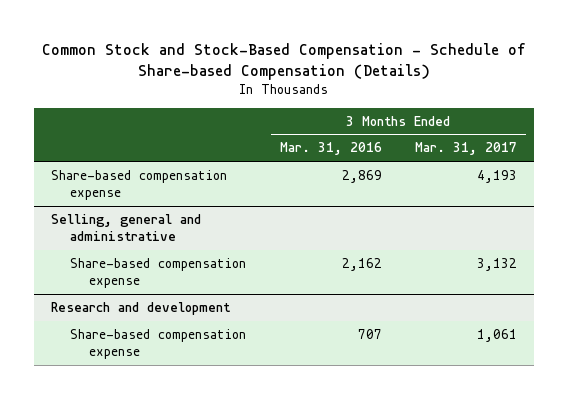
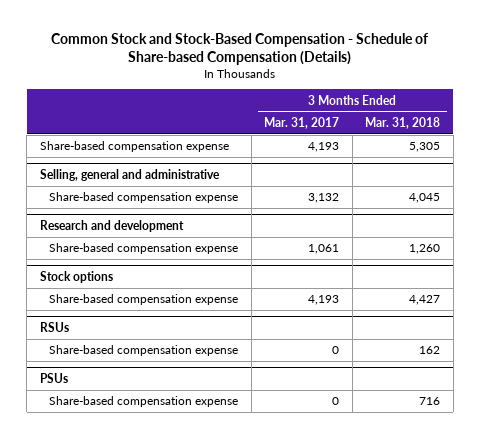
- | 3 Months Ended Mar. 31, 2016 | 3 Months Ended Mar. 31, 2017
+ | 3 Months Ended Mar. 31, 2017 | 3 Months Ended Mar. 31, 2018
+ Stock options
+ Share-based compensation expense | 4,193 | 4,427
+ RSUs
+ Share-based compensation expense | 0 | 162
+ PSUs
+ Share-based compensation expense | 0 | 716

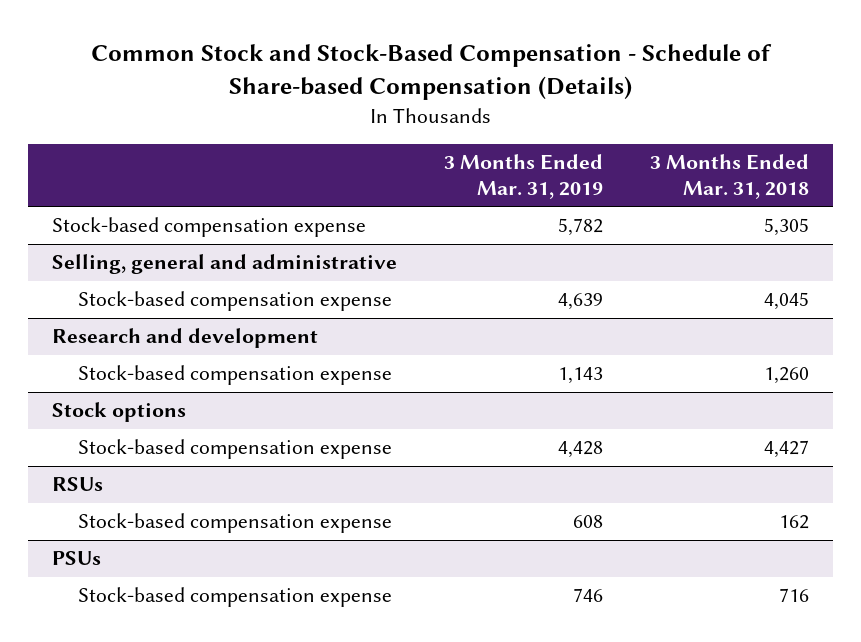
- | 3 Months Ended Mar. 31, 2017 | 3 Months Ended Mar. 31, 2018
+ | 3 Months Ended Mar. 31, 2019 | 3 Months Ended Mar. 31, 2018
- Share-based compensation expense | 4,193 | 5,305
+ Stock-based compensation expense | 5,782 | 5,305
@ Selling, general and administrative
- Share-based compensation expense | 3,132 | 4,045
+ Stock-based compensation expense | 4,639 | 4,045
@ Research and development
- Share-based compensation expense | 1,061 | 1,260
+ Stock-based compensation expense | 1,143 | 1,260
@ Stock options
- Share-based compensation expense | 4,193 | 4,427
+ Stock-based compensation expense | 4,428 | 4,427
@ RSUs
- Share-based compensation expense | 0 | 162
+ Stock-based compensation expense | 608 | 162
@ PSUs
- Share-based compensation expense | 0 | 716
+ Stock-based compensation expense | 746 | 716

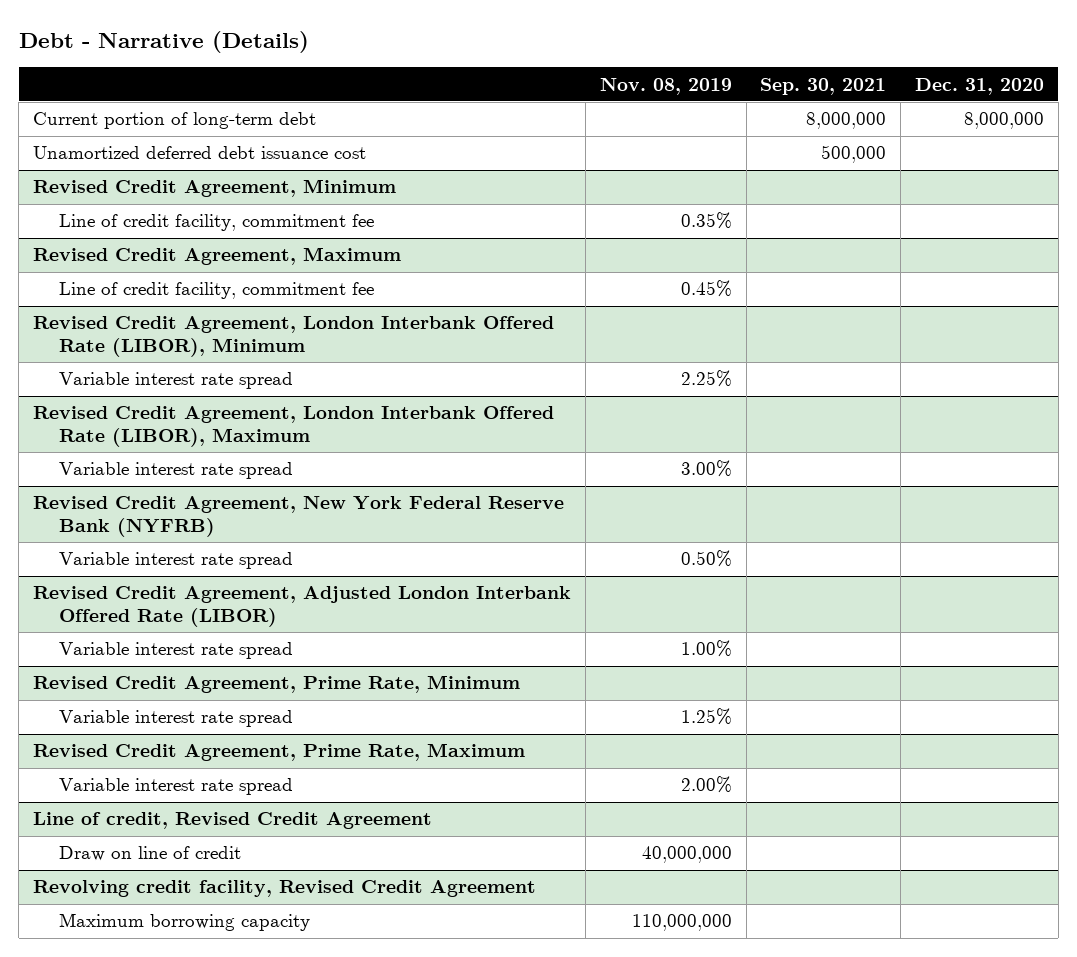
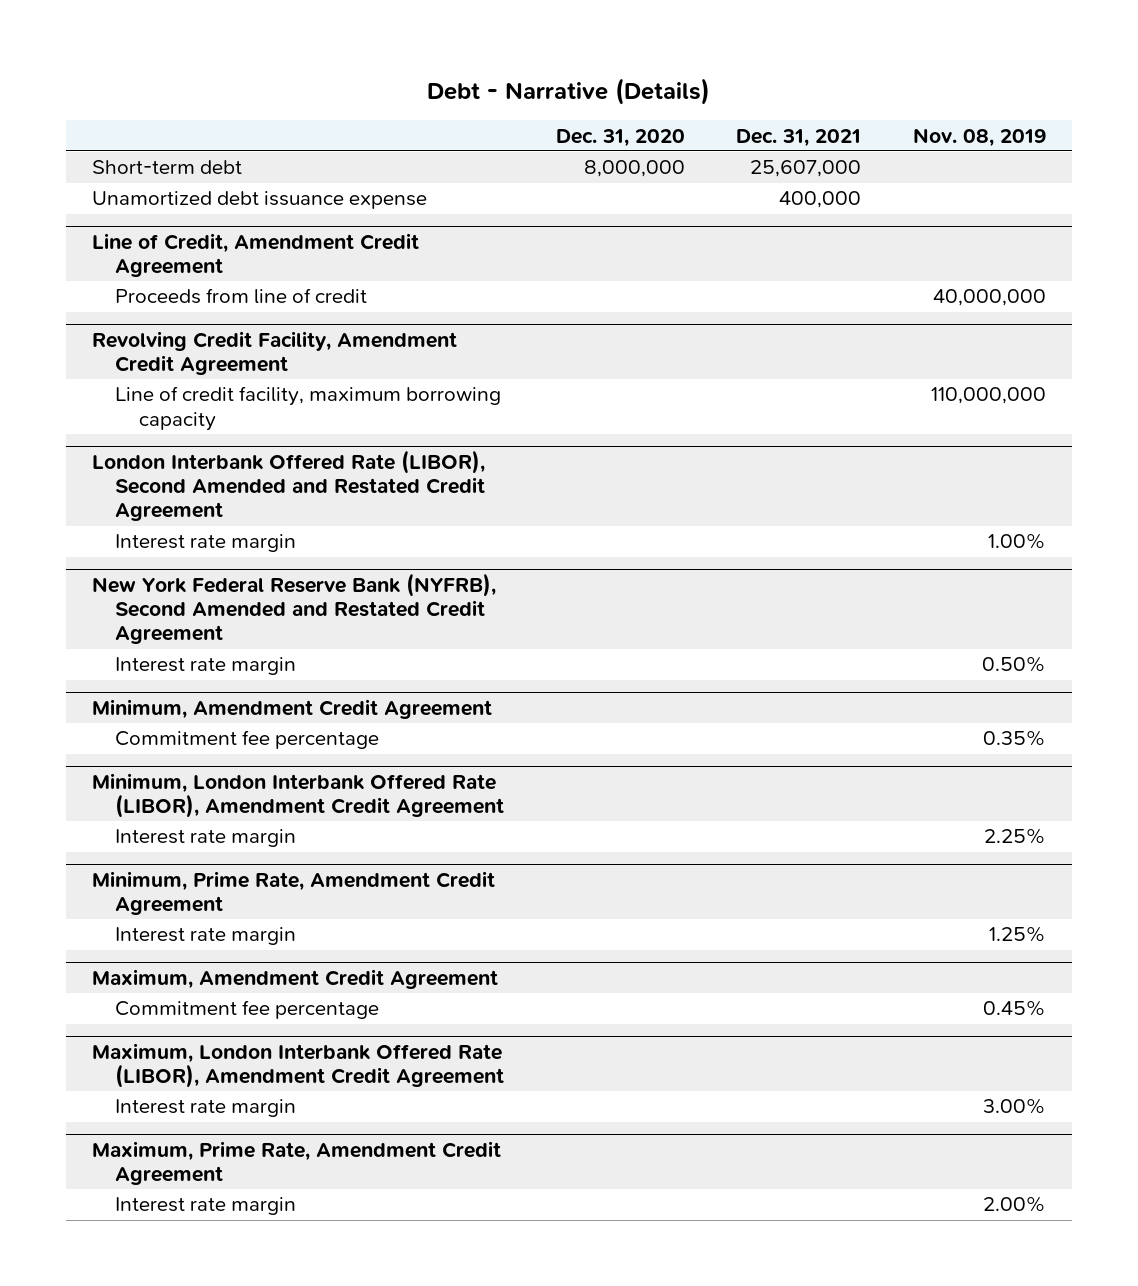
- | Nov. 08, 2019 | Sep. 30, 2021 | Dec. 31, 2020
+ | Dec. 31, 2020 | Dec. 31, 2021 | Nov. 08, 2019
- Current portion of long-term debt | | 8,000,000 | 8,000,000
- Unamortized deferred debt issuance cost | | 500,000 |
- Revised Credit Agreement, Minimum
- Line of credit facility, commitment fee | 0.35% | |
- Revised Credit Agreement, Maximum
- Line of credit facility, commitment fee | 0.45% | |
- Revised Credit Agreement, London Interbank Offered Rate (LIBOR), Minimum
- Variable interest rate spread | 2.25% | |
- Revised Credit Agreement, London Interbank Offered Rate (LIBOR), Maximum
- Variable interest rate spread | 3.00% | |
- Revised Credit Agreement, New York Federal Reserve Bank (NYFRB)
- Variable interest rate spread | 0.50% | |
- Revised Credit Agreement, Adjusted London Interbank Offered Rate (LIBOR)
- Variable interest rate spread | 1.00% | |
- Revised Credit Agreement, Prime Rate, Minimum
- Variable interest rate spread | 1.25% | |
- Revised Credit Agreement, Prime Rate, Maximum
- Variable interest rate spread | 2.00% | |
- Line of credit, Revised Credit Agreement
- Draw on line of credit | 40,000,000 | |
- Revolving credit facility, Revised Credit Agreement
- Maximum borrowing capacity | 110,000,000 | |
+ Short-term debt | 8,000,000 | 25,607,000 |
+ Unamortized debt issuance expense | | 400,000 |
+ Line of Credit, Amendment Credit Agreement
+ Proceeds from line of credit | | | 40,000,000
+ Revolving Credit Facility, Amendment Credit Agreement
+ Line of credit facility, maximum borrowing capacity | | | 110,000,000
+ London Interbank Offered Rate (LIBOR), Second Amended and Restated Credit Agreement
+ Interest rate margin | | | 1.00%
+ New York Federal Reserve Bank (NYFRB), Second Amended and Restated Credit Agreement
+ Interest rate margin | | | 0.50%
+ Minimum, Amendment Credit Agreement
+ Commitment fee percentage | | | 0.35%
+ Minimum, London Interbank Offered Rate (LIBOR), Amendment Credit Agreement
+ Interest rate margin | | | 2.25%
+ Minimum, Prime Rate, Amendment Credit Agreement
+ Interest rate margin | | | 1.25%
+ Maximum, Amendment Credit Agreement
+ Commitment fee percentage | | | 0.45%
+ Maximum, London Interbank Offered Rate (LIBOR), Amendment Credit Agreement
+ Interest rate margin | | | 3.00%
+ Maximum, Prime Rate, Amendment Credit Agreement
+ Interest rate margin | | | 2.00%

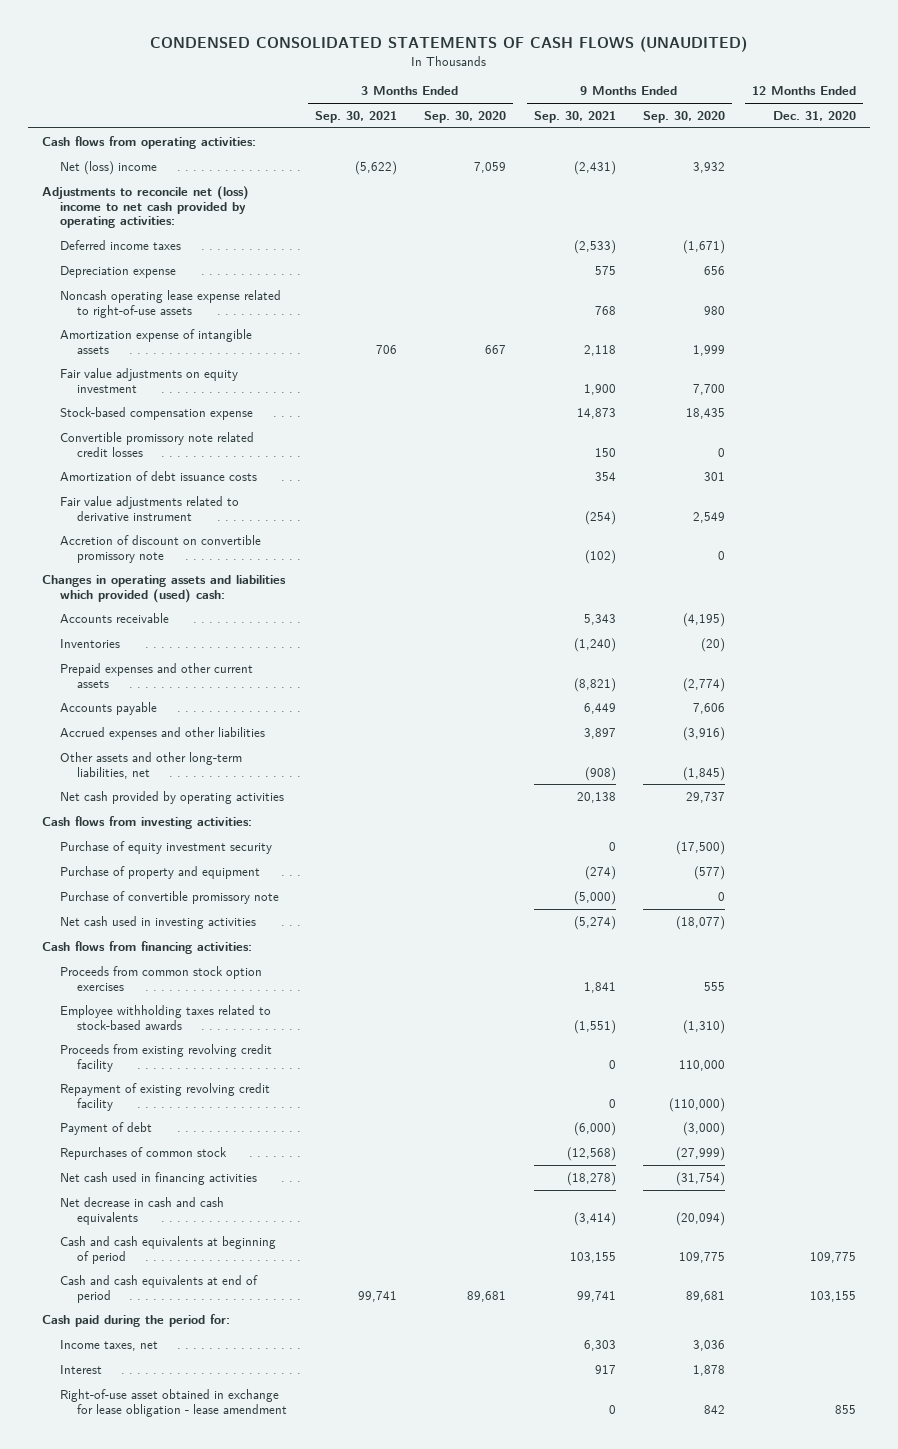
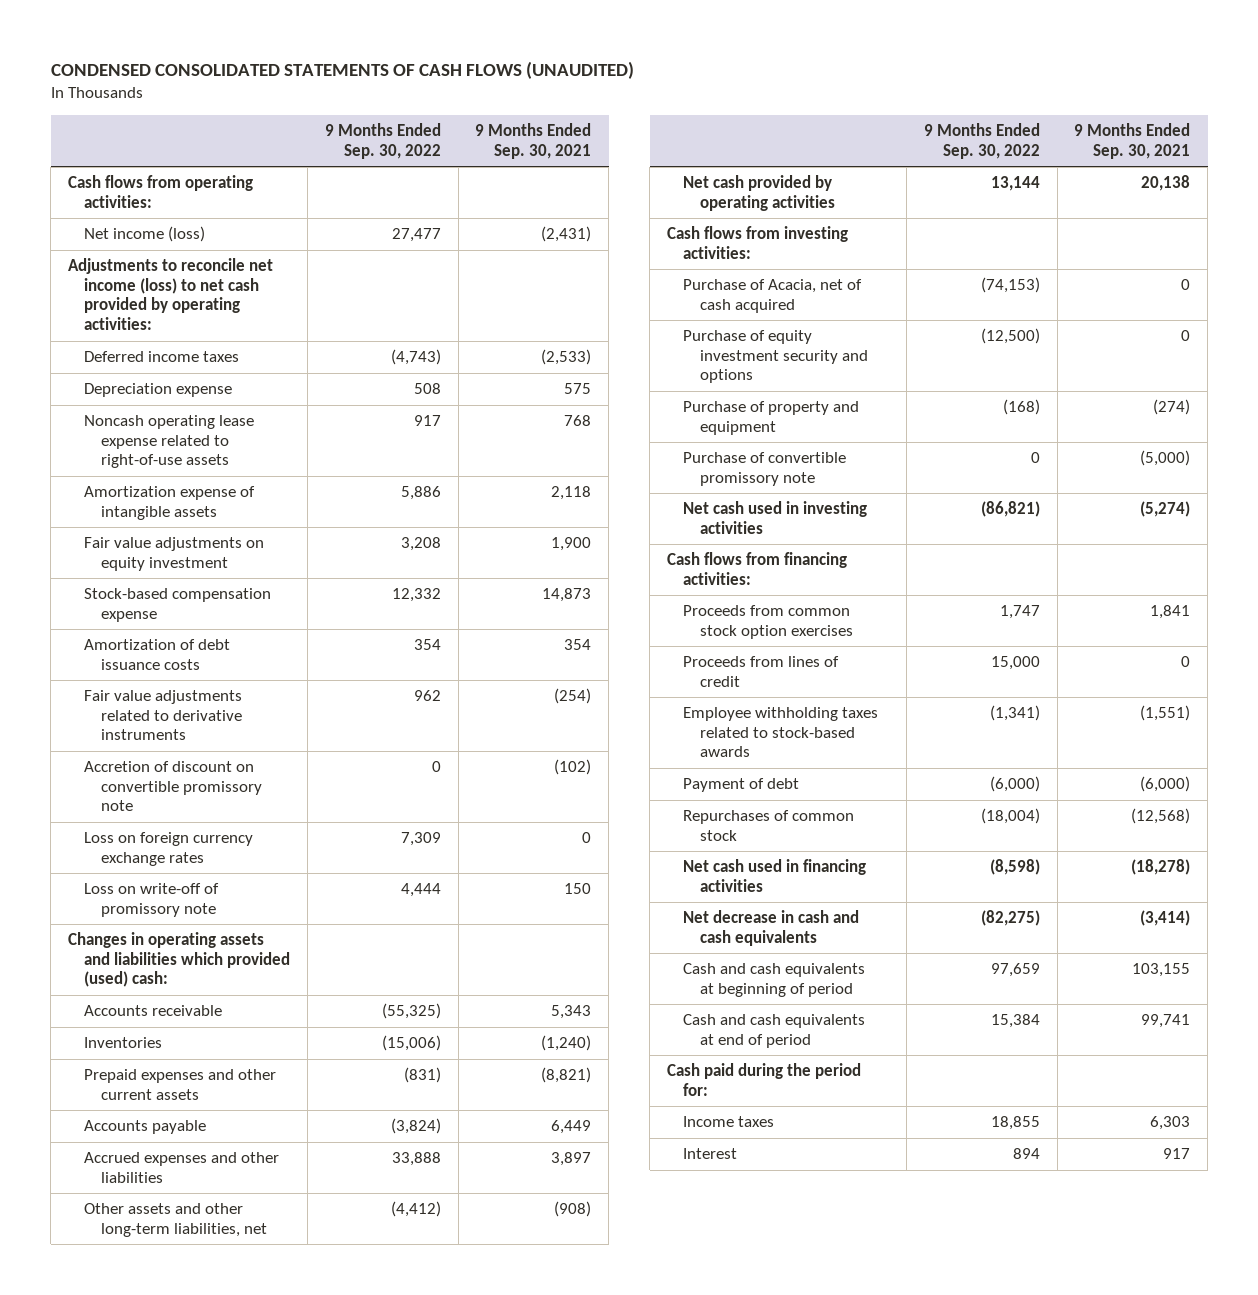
- | 3 Months Ended Sep. 30, 2021 | 3 Months Ended Sep. 30, 2020 | 9 Months Ended Sep. 30, 2021 | 9 Months Ended Sep. 30, 2020 | 12 Months Ended Dec. 31, 2020
+ | 9 Months Ended Sep. 30, 2022 | 9 Months Ended Sep. 30, 2021
- Net (loss) income | (5,622) | 7,059 | (2,431) | 3,932 |
- Adjustments to reconcile net (loss) income to net cash provided by operating activities:
+ Net income (loss) | 27,477 | (2,431)
+ Adjustments to reconcile net income (loss) to net cash provided by operating activities:
- Convertible promissory note related credit losses | | | 150 | 0 |
- Fair value adjustments related to derivative instrument | | | (254) | 2,549 |
+ Fair value adjustments related to derivative instruments | 962 | (254)
+ Loss on foreign currency exchange rates | 7,309 | 0
+ Loss on write-off of promissory note | 4,444 | 150
- Purchase of equity investment security | | | 0 | (17,500) |
+ Purchase of Acacia, net of cash acquired | (74,153) | 0
+ Purchase of equity investment security and options | (12,500) | 0
+ Proceeds from lines of credit | 15,000 | 0
- Proceeds from existing revolving credit facility | | | 0 | 110,000 |
- Repayment of existing revolving credit facility | | | 0 | (110,000) |
- Income taxes, net | | | 6,303 | 3,036 |
+ Income taxes | 18,855 | 6,303
- Right-of-use asset obtained in exchange for lease obligation - lease amendment | | | 0 | 842 | 855

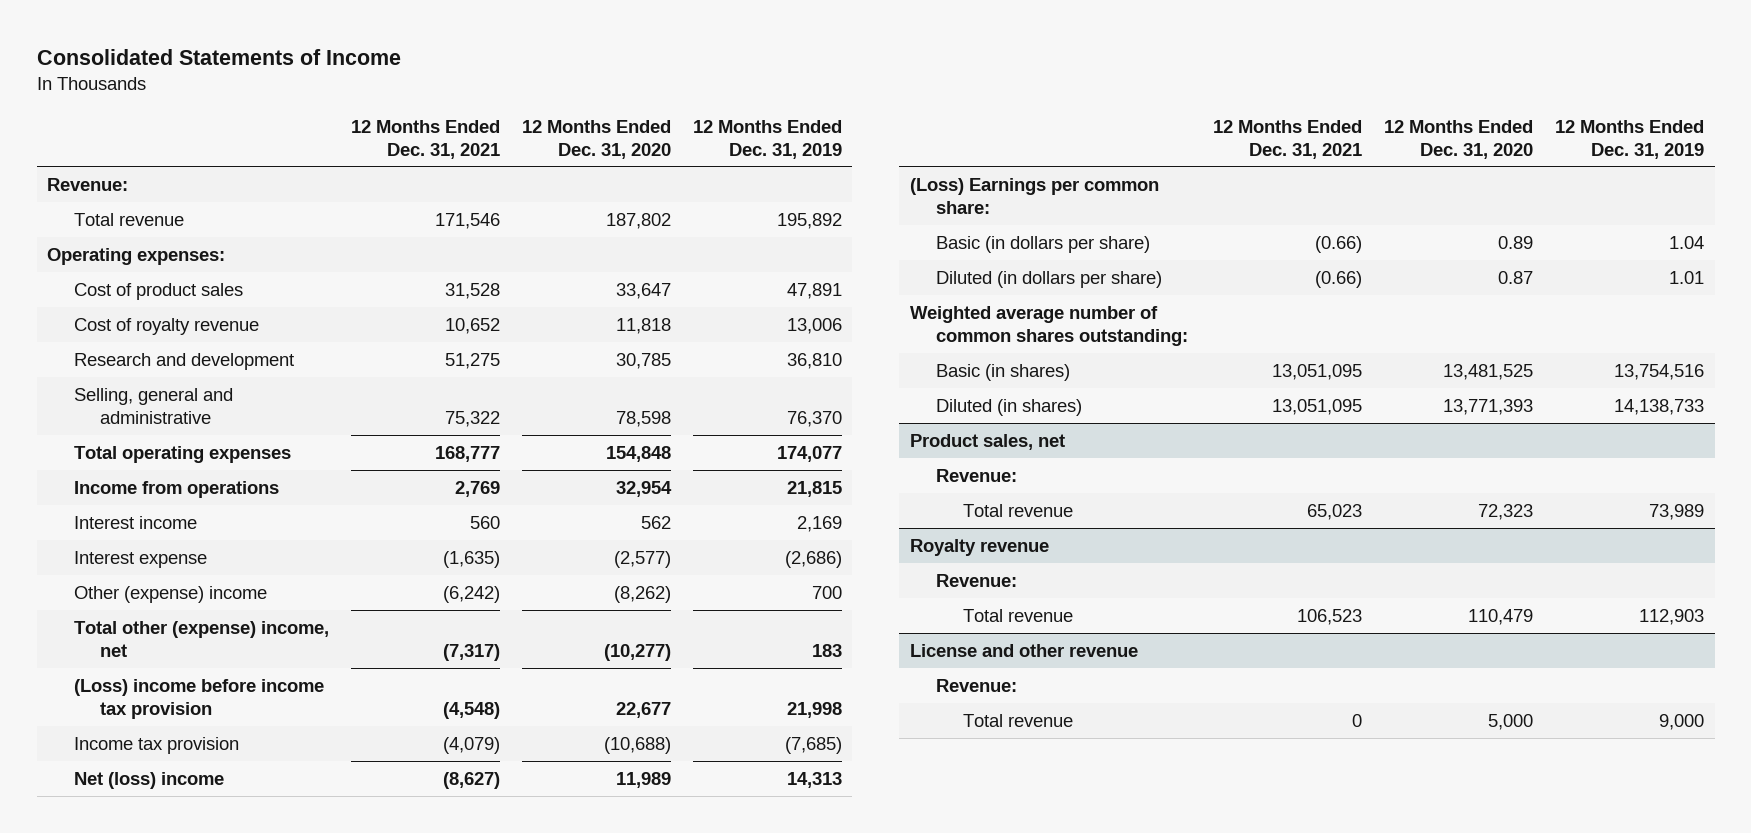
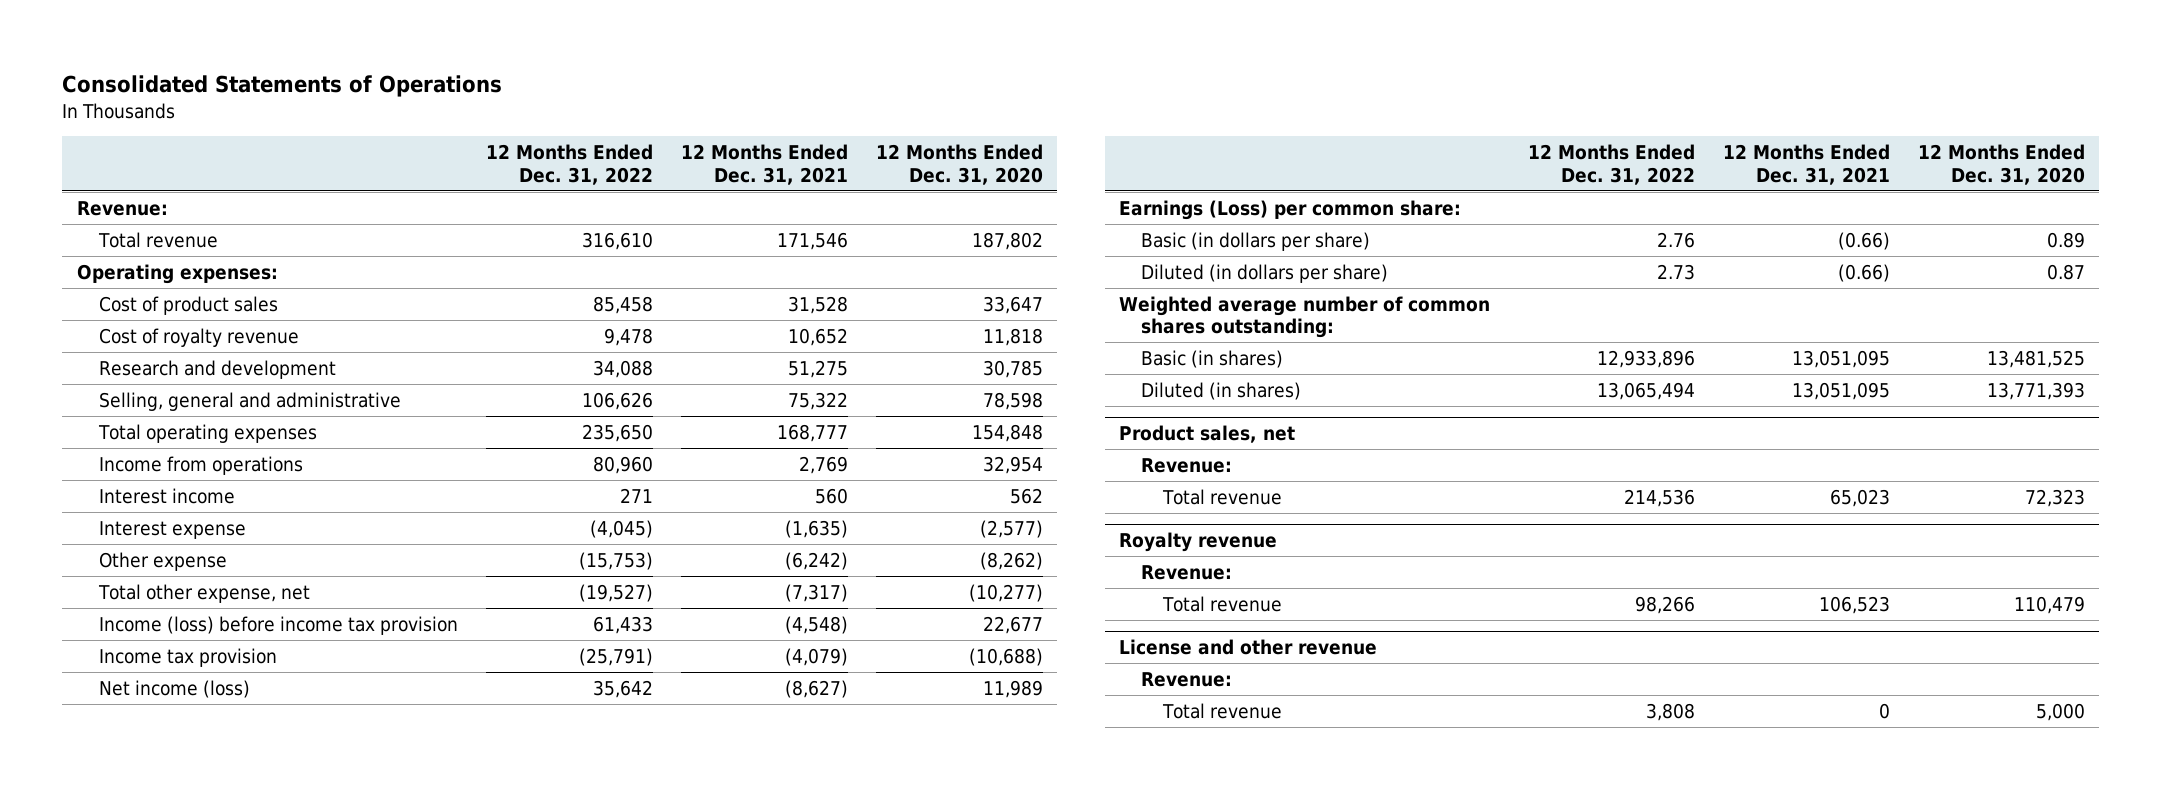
- Consolidated Statements of Income
+ Consolidated Statements of Operations
- | 12 Months Ended Dec. 31, 2021 | 12 Months Ended Dec. 31, 2020 | 12 Months Ended Dec. 31, 2019
+ | 12 Months Ended Dec. 31, 2022 | 12 Months Ended Dec. 31, 2021 | 12 Months Ended Dec. 31, 2020
- Other (expense) income | (6,242) | (8,262) | 700
- Total other (expense) income, net | (7,317) | (10,277) | 183
- (Loss) income before income tax provision | (4,548) | 22,677 | 21,998
+ Other expense | (15,753) | (6,242) | (8,262)
+ Total other expense, net | (19,527) | (7,317) | (10,277)
+ Income (loss) before income tax provision | 61,433 | (4,548) | 22,677
- Net (loss) income | (8,627) | 11,989 | 14,313
- (Loss) Earnings per common share:
+ Net income (loss) | 35,642 | (8,627) | 11,989
+ Earnings (Loss) per common share:

